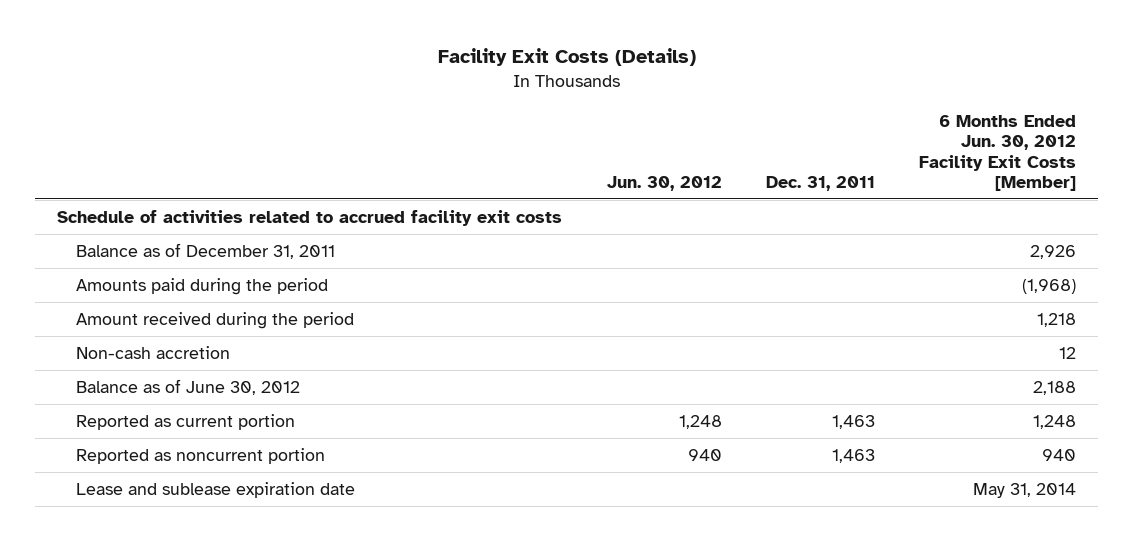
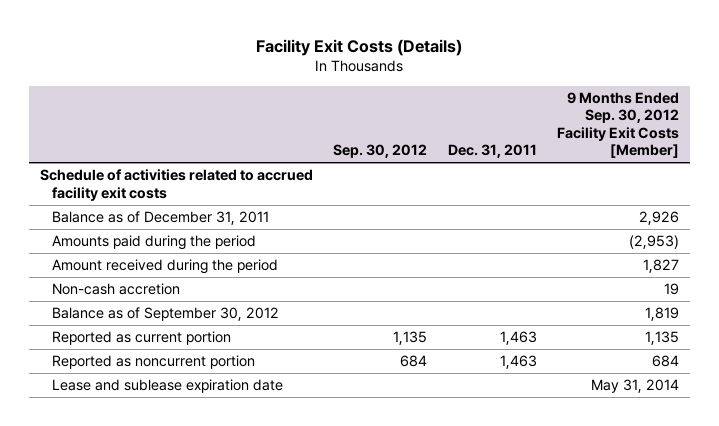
- | Jun. 30, 2012 | Dec. 31, 2011 | 6 Months Ended Jun. 30, 2012 Facility Exit Costs [Member]
+ | Sep. 30, 2012 | Dec. 31, 2011 | 9 Months Ended Sep. 30, 2012 Facility Exit Costs [Member]
- Balance as of June 30, 2012 | | | 2,188
+ Balance as of September 30, 2012 | | | 1,819

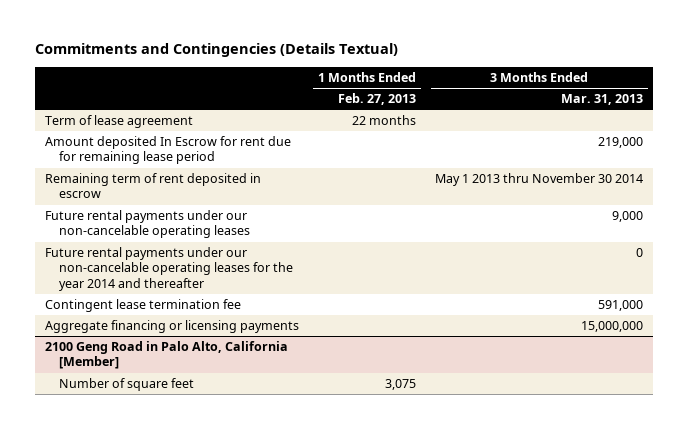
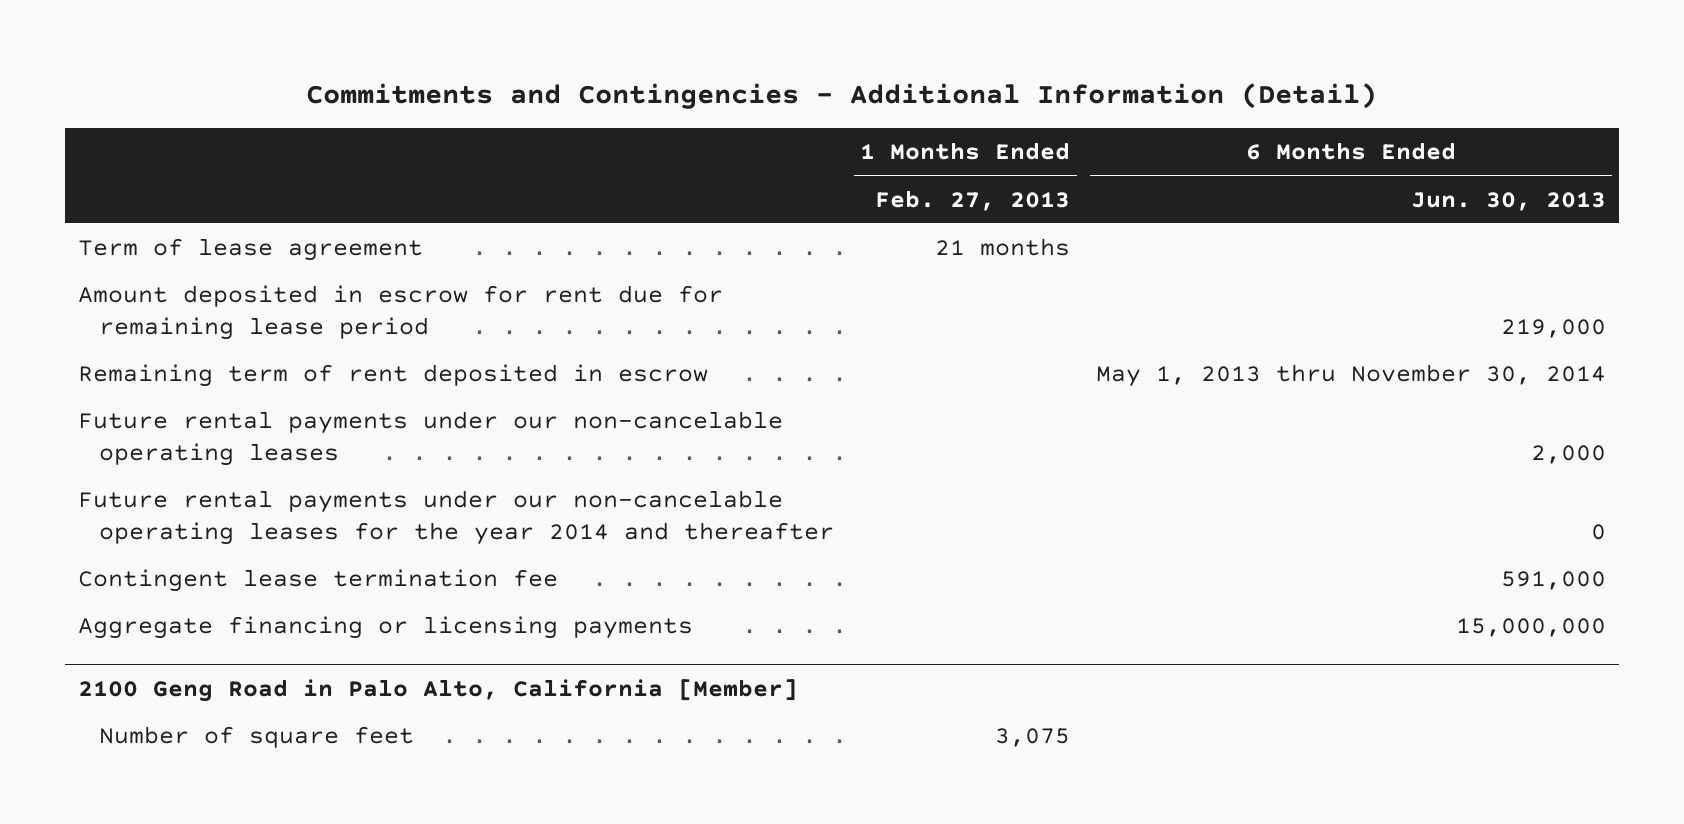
- Commitments and Contingencies (Details Textual)
+ Commitments and Contingencies - Additional Information (Detail)
- | 1 Months Ended Feb. 27, 2013 | 3 Months Ended Mar. 31, 2013
+ | 1 Months Ended Feb. 27, 2013 | 6 Months Ended Jun. 30, 2013
- Term of lease agreement | 22 months |
- Amount deposited In Escrow for rent due for remaining lease period | | 219,000
+ Term of lease agreement | 21 months |
+ Amount deposited in escrow for rent due for remaining lease period | | 219,000

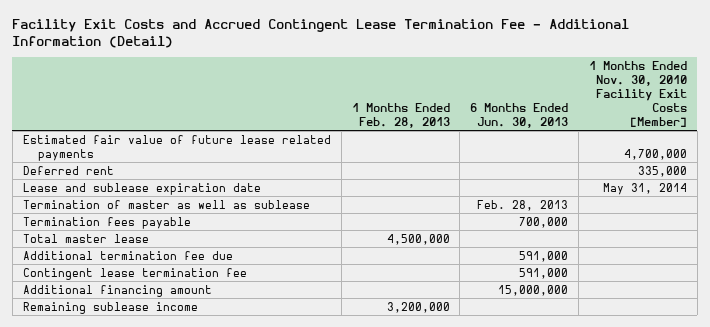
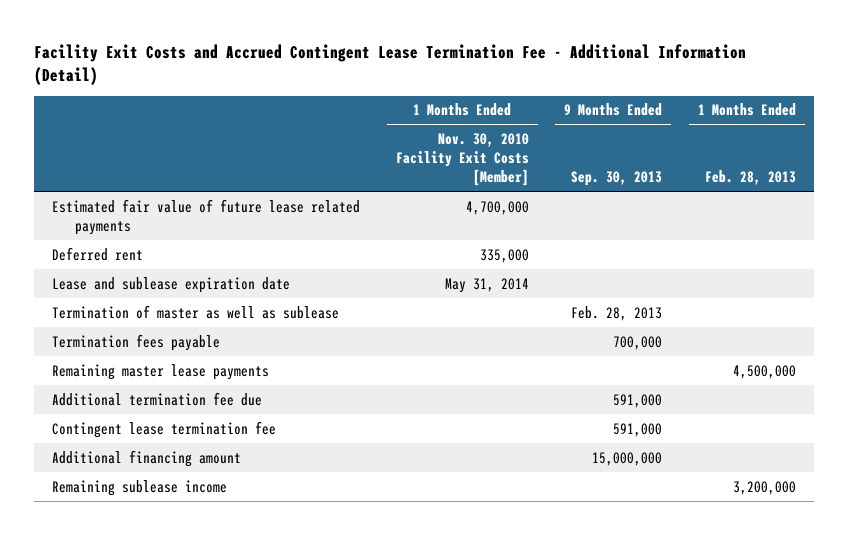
- | 1 Months Ended Feb. 28, 2013 | 6 Months Ended Jun. 30, 2013 | 1 Months Ended Nov. 30, 2010 Facility Exit Costs [Member]
+ | 1 Months Ended Nov. 30, 2010 Facility Exit Costs [Member] | 9 Months Ended Sep. 30, 2013 | 1 Months Ended Feb. 28, 2013
- Total master lease | 4,500,000 | |
+ Remaining master lease payments | | | 4,500,000

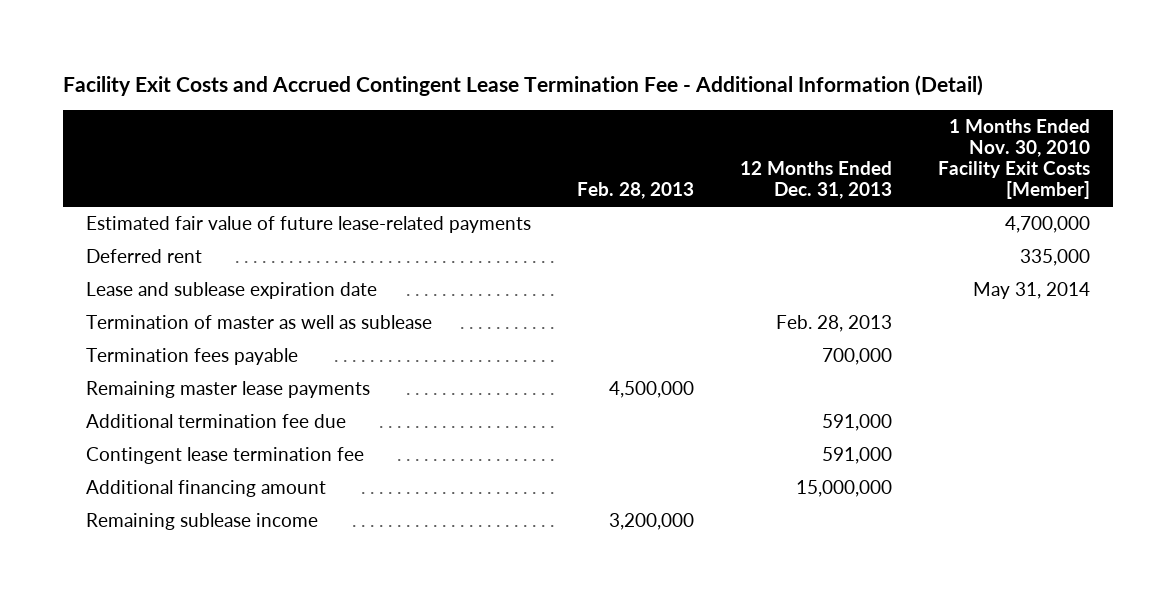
- | 1 Months Ended Nov. 30, 2010 Facility Exit Costs [Member] | 9 Months Ended Sep. 30, 2013 | 1 Months Ended Feb. 28, 2013
+ | Feb. 28, 2013 | 12 Months Ended Dec. 31, 2013 | 1 Months Ended Nov. 30, 2010 Facility Exit Costs [Member]
- Estimated fair value of future lease related payments | 4,700,000 | |
+ Estimated fair value of future lease-related payments | | | 4,700,000

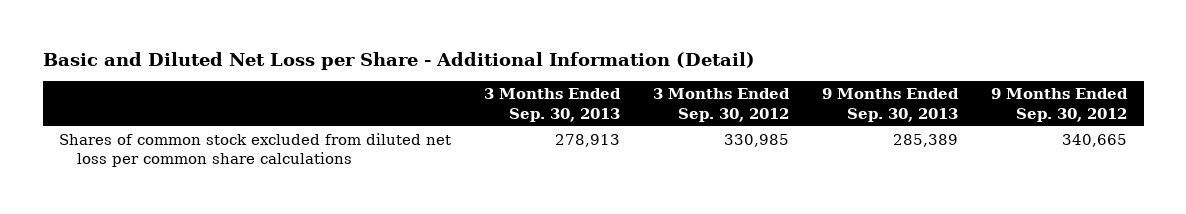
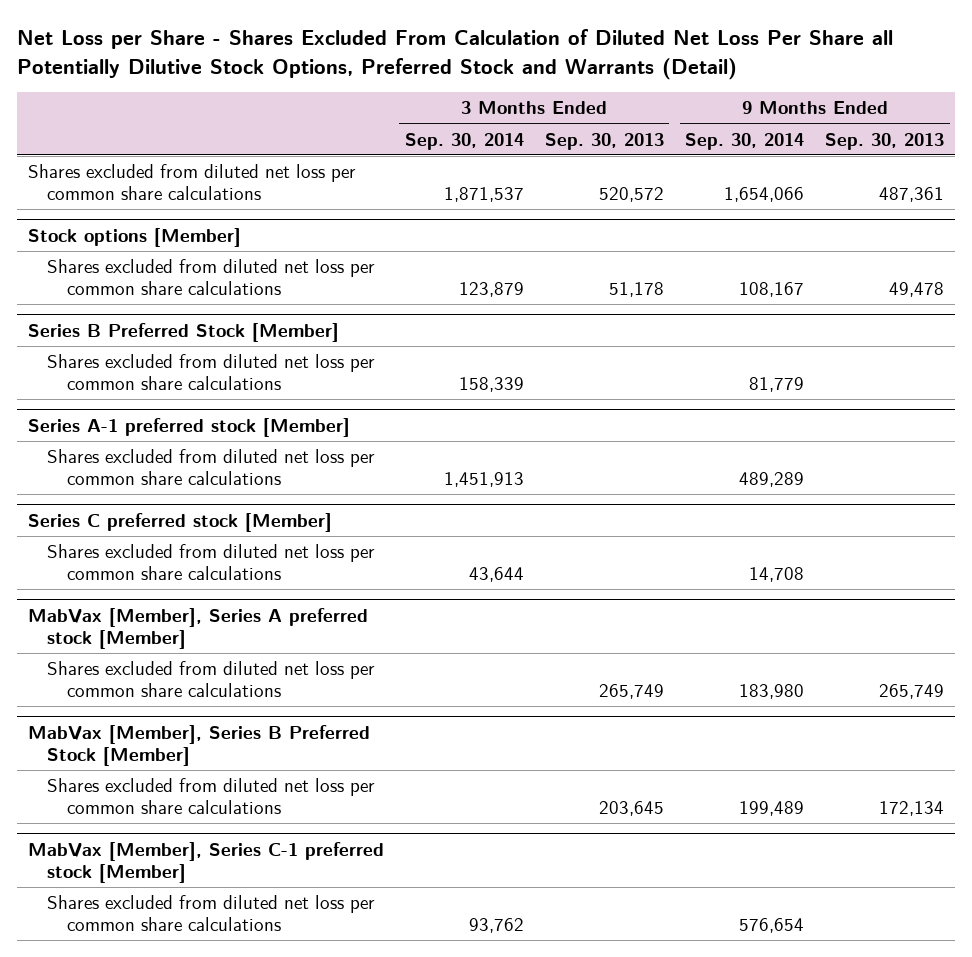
- Basic and Diluted Net Loss per Share - Additional Information (Detail)
+ Net Loss per Share - Shares Excluded From Calculation of Diluted Net Loss Per Share all Potentially Dilutive Stock Options, Preferred Stock and Warrants (Detail)
- | 3 Months Ended Sep. 30, 2013 | 3 Months Ended Sep. 30, 2012 | 9 Months Ended Sep. 30, 2013 | 9 Months Ended Sep. 30, 2012
+ | 3 Months Ended Sep. 30, 2014 | 3 Months Ended Sep. 30, 2013 | 9 Months Ended Sep. 30, 2014 | 9 Months Ended Sep. 30, 2013
- Shares of common stock excluded from diluted net loss per common share calculations | 278,913 | 330,985 | 285,389 | 340,665
+ Shares excluded from diluted net loss per common share calculations | 1,871,537 | 520,572 | 1,654,066 | 487,361
+ Stock options [Member]
+ Shares excluded from diluted net loss per common share calculations | 123,879 | 51,178 | 108,167 | 49,478
+ Series B Preferred Stock [Member]
+ Shares excluded from diluted net loss per common share calculations | 158,339 | | 81,779 |
+ Series A-1 preferred stock [Member]
+ Shares excluded from diluted net loss per common share calculations | 1,451,913 | | 489,289 |
+ Series C preferred stock [Member]
+ Shares excluded from diluted net loss per common share calculations | 43,644 | | 14,708 |
+ MabVax [Member], Series A preferred stock [Member]
+ Shares excluded from diluted net loss per common share calculations | | 265,749 | 183,980 | 265,749
+ MabVax [Member], Series B Preferred Stock [Member]
+ Shares excluded from diluted net loss per common share calculations | | 203,645 | 199,489 | 172,134
+ MabVax [Member], Series C-1 preferred stock [Member]
+ Shares excluded from diluted net loss per common share calculations | 93,762 | | 576,654 |

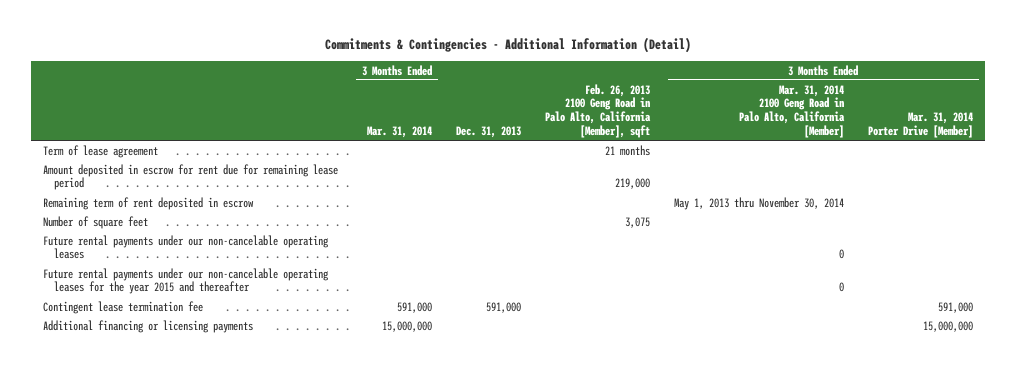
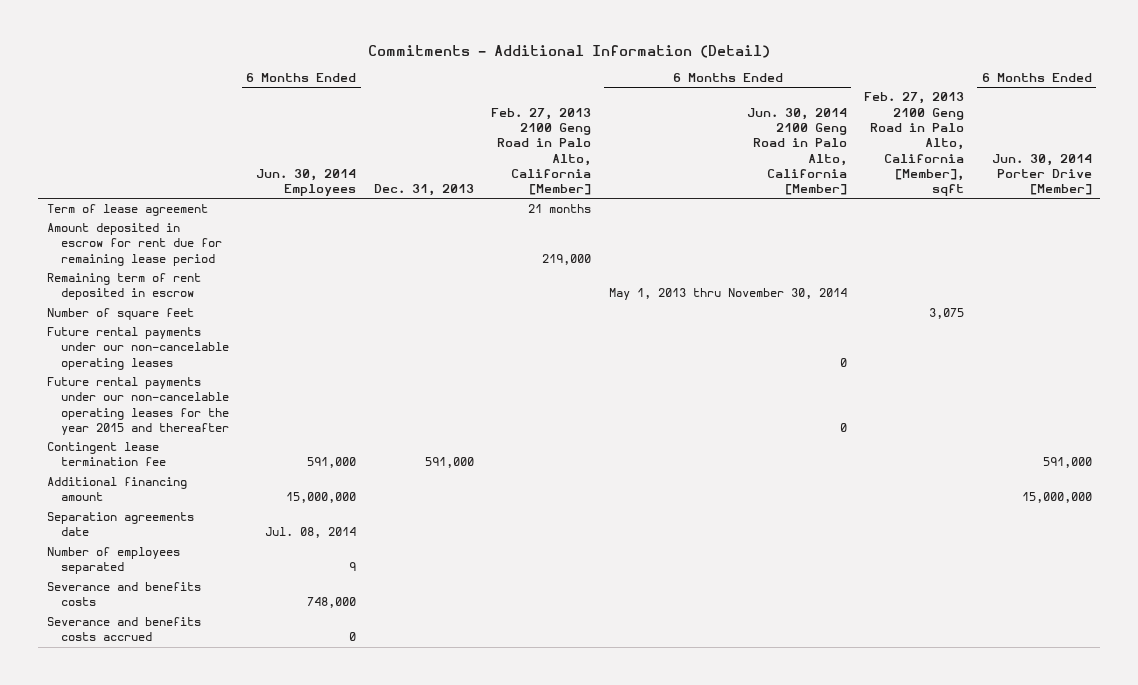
- Commitments & Contingencies - Additional Information (Detail)
+ Commitments - Additional Information (Detail)
- | 3 Months Ended Mar. 31, 2014 | Dec. 31, 2013 | Feb. 26, 2013 2100 Geng Road in Palo Alto, California [Member], sqft | 3 Months Ended Mar. 31, 2014 2100 Geng Road in Palo Alto, California [Member] | 3 Months Ended Mar. 31, 2014 Porter Drive [Member]
+ | 6 Months Ended Jun. 30, 2014 Employees | Dec. 31, 2013 | Feb. 27, 2013 2100 Geng Road in Palo Alto, California [Member] | 6 Months Ended Jun. 30, 2014 2100 Geng Road in Palo Alto, California [Member] | Feb. 27, 2013 2100 Geng Road in Palo Alto, California [Member], sqft | 6 Months Ended Jun. 30, 2014 Porter Drive [Member]
- Additional financing or licensing payments | 15,000,000 | | | | 15,000,000
+ Additional financing amount | 15,000,000 | | | | | 15,000,000
+ Separation agreements date | Jul. 08, 2014 | | | | |
+ Number of employees separated | 9 | | | | |
+ Severance and benefits costs | 748,000 | | | | |
+ Severance and benefits costs accrued | 0 | | | | |

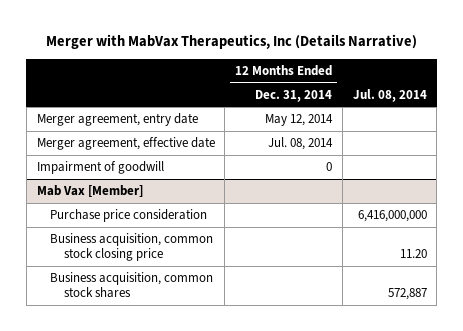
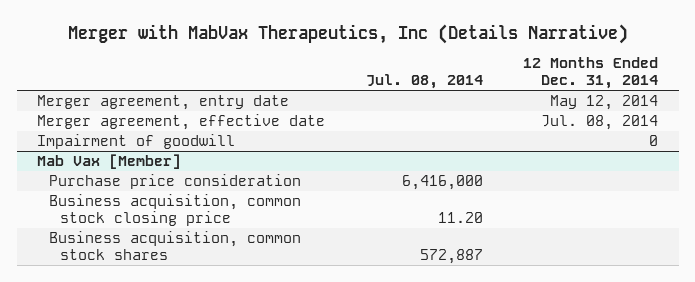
- | 12 Months Ended Dec. 31, 2014 | Jul. 08, 2014
+ | Jul. 08, 2014 | 12 Months Ended Dec. 31, 2014
@ Mab Vax [Member]
- Purchase price consideration | | 6,416,000,000
+ Purchase price consideration | 6,416,000 |

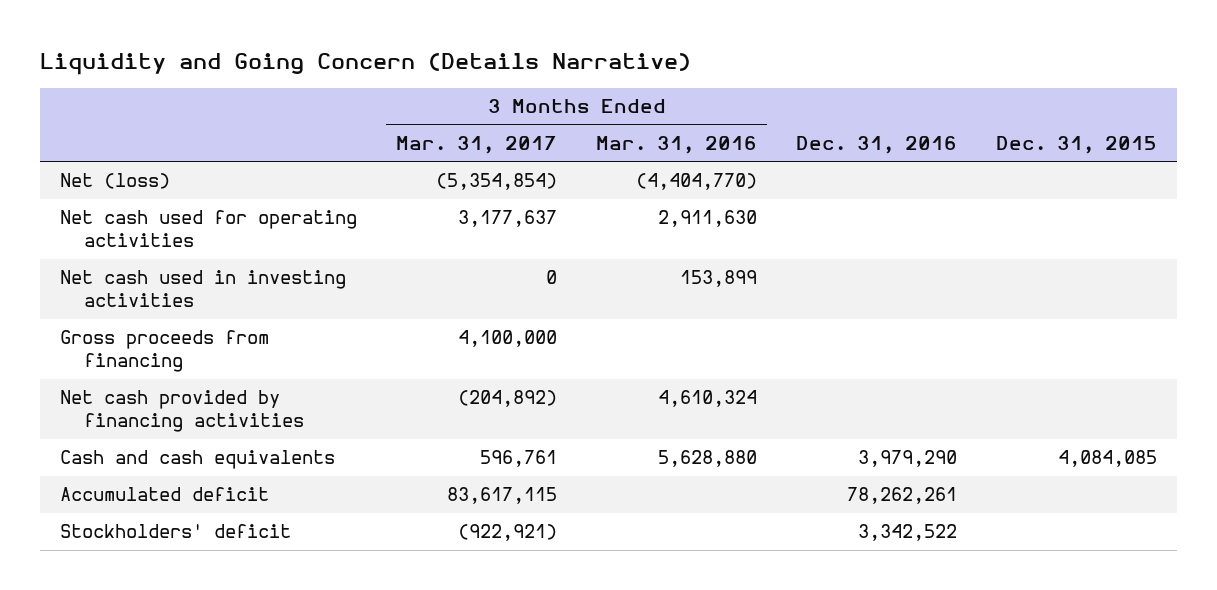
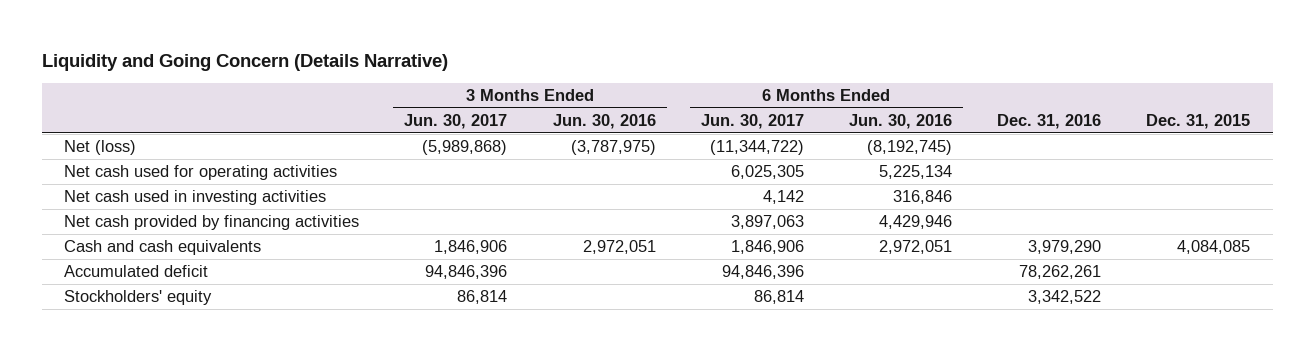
- | 3 Months Ended Mar. 31, 2017 | 3 Months Ended Mar. 31, 2016 | Dec. 31, 2016 | Dec. 31, 2015
+ | 3 Months Ended Jun. 30, 2017 | 3 Months Ended Jun. 30, 2016 | 6 Months Ended Jun. 30, 2017 | 6 Months Ended Jun. 30, 2016 | Dec. 31, 2016 | Dec. 31, 2015
- Gross proceeds from financing | 4,100,000 | | |
- Stockholders' deficit | (922,921) | | 3,342,522 |
+ Stockholders' equity | 86,814 | | 86,814 | | 3,342,522 |

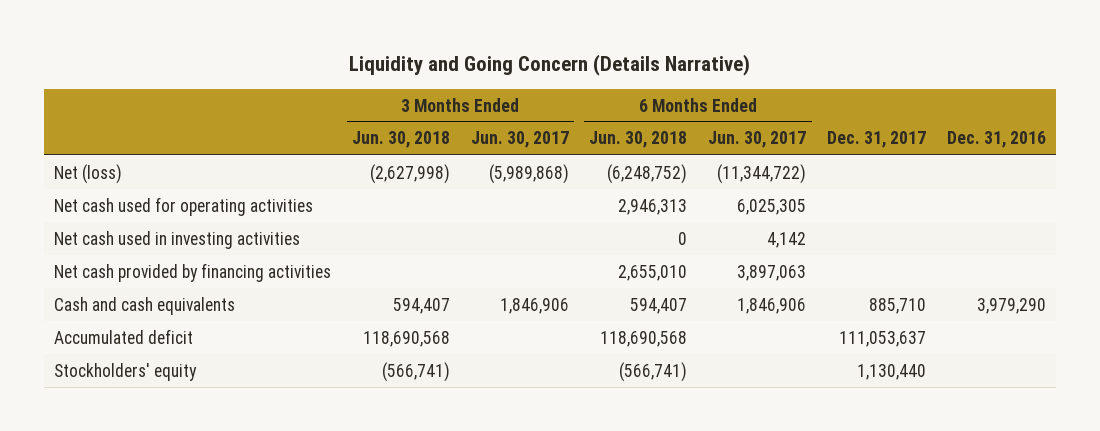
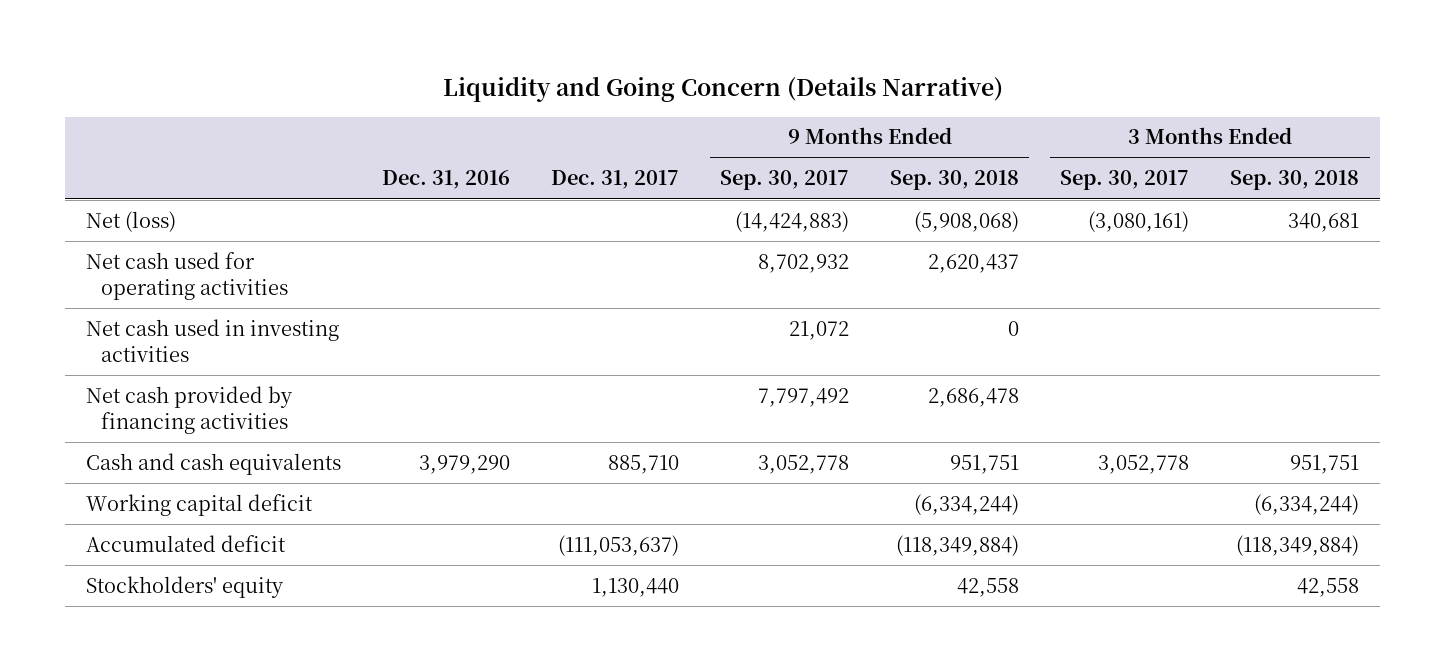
- | 3 Months Ended Jun. 30, 2018 | 3 Months Ended Jun. 30, 2017 | 6 Months Ended Jun. 30, 2018 | 6 Months Ended Jun. 30, 2017 | Dec. 31, 2017 | Dec. 31, 2016
+ | Dec. 31, 2016 | Dec. 31, 2017 | 9 Months Ended Sep. 30, 2017 | 9 Months Ended Sep. 30, 2018 | 3 Months Ended Sep. 30, 2017 | 3 Months Ended Sep. 30, 2018
- Accumulated deficit | 118,690,568 | | 118,690,568 | | 111,053,637 |
+ Working capital deficit | | | | (6,334,244) | | (6,334,244)
+ Accumulated deficit | | (111,053,637) | | (118,349,884) | | (118,349,884)

